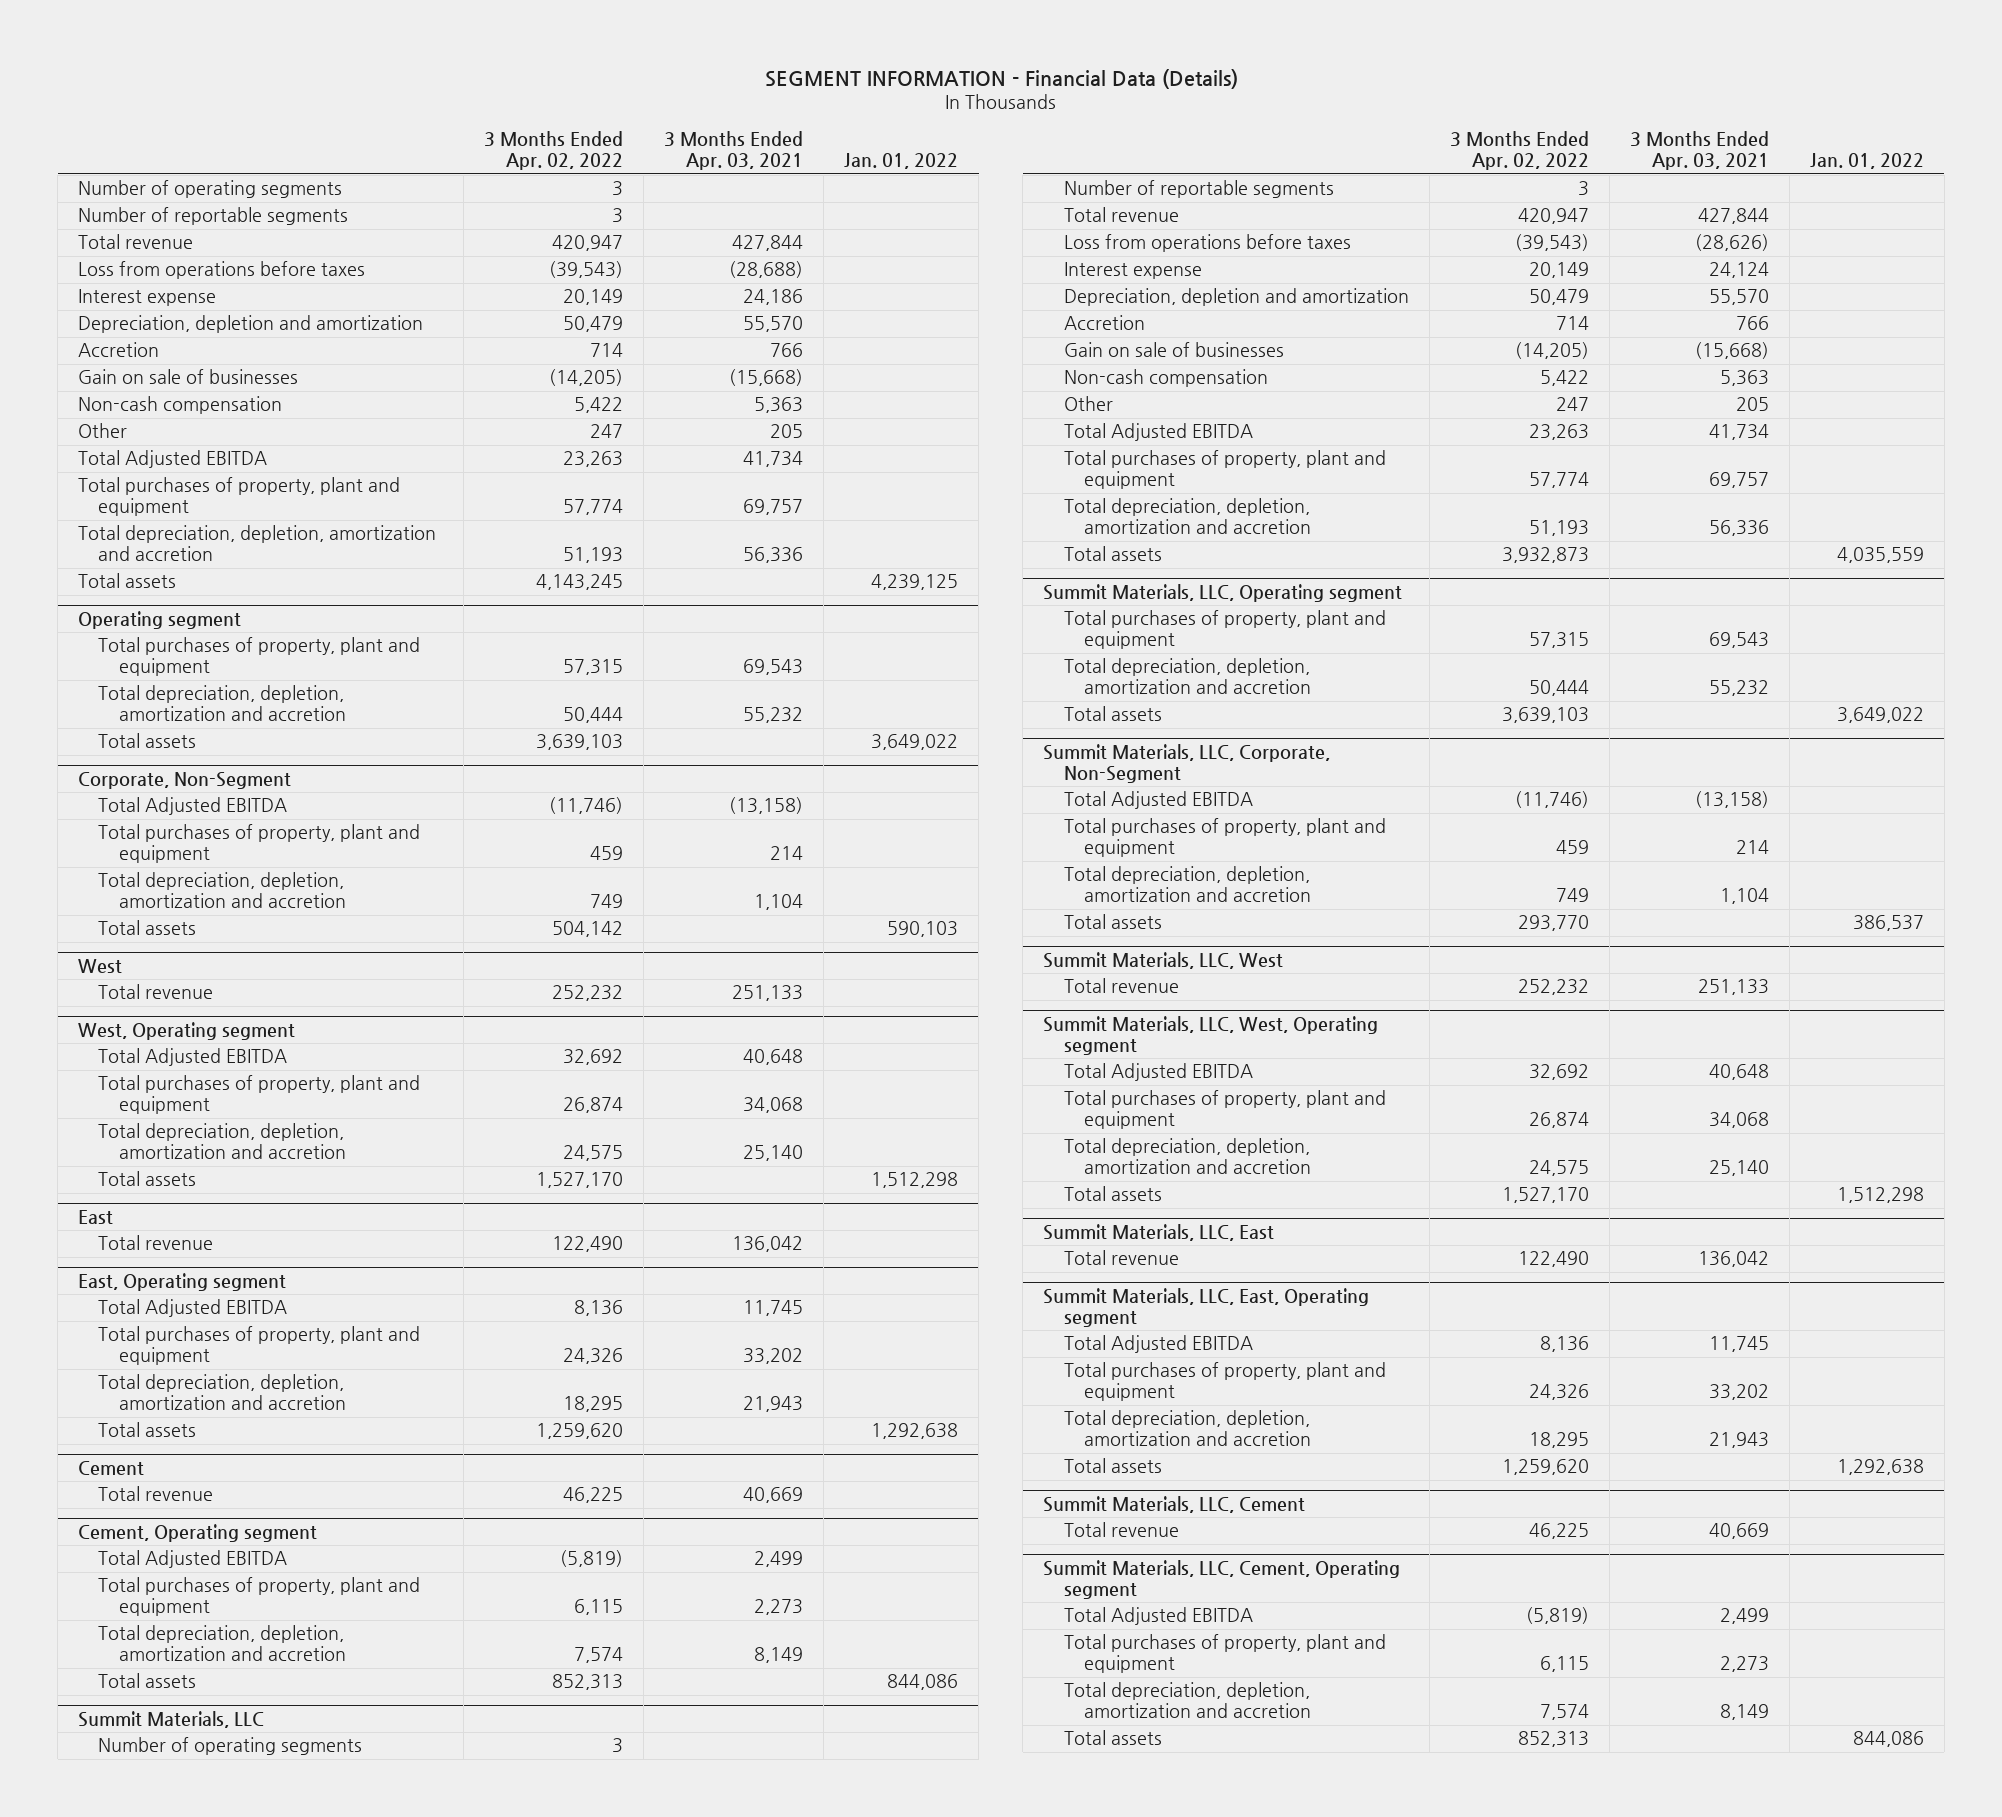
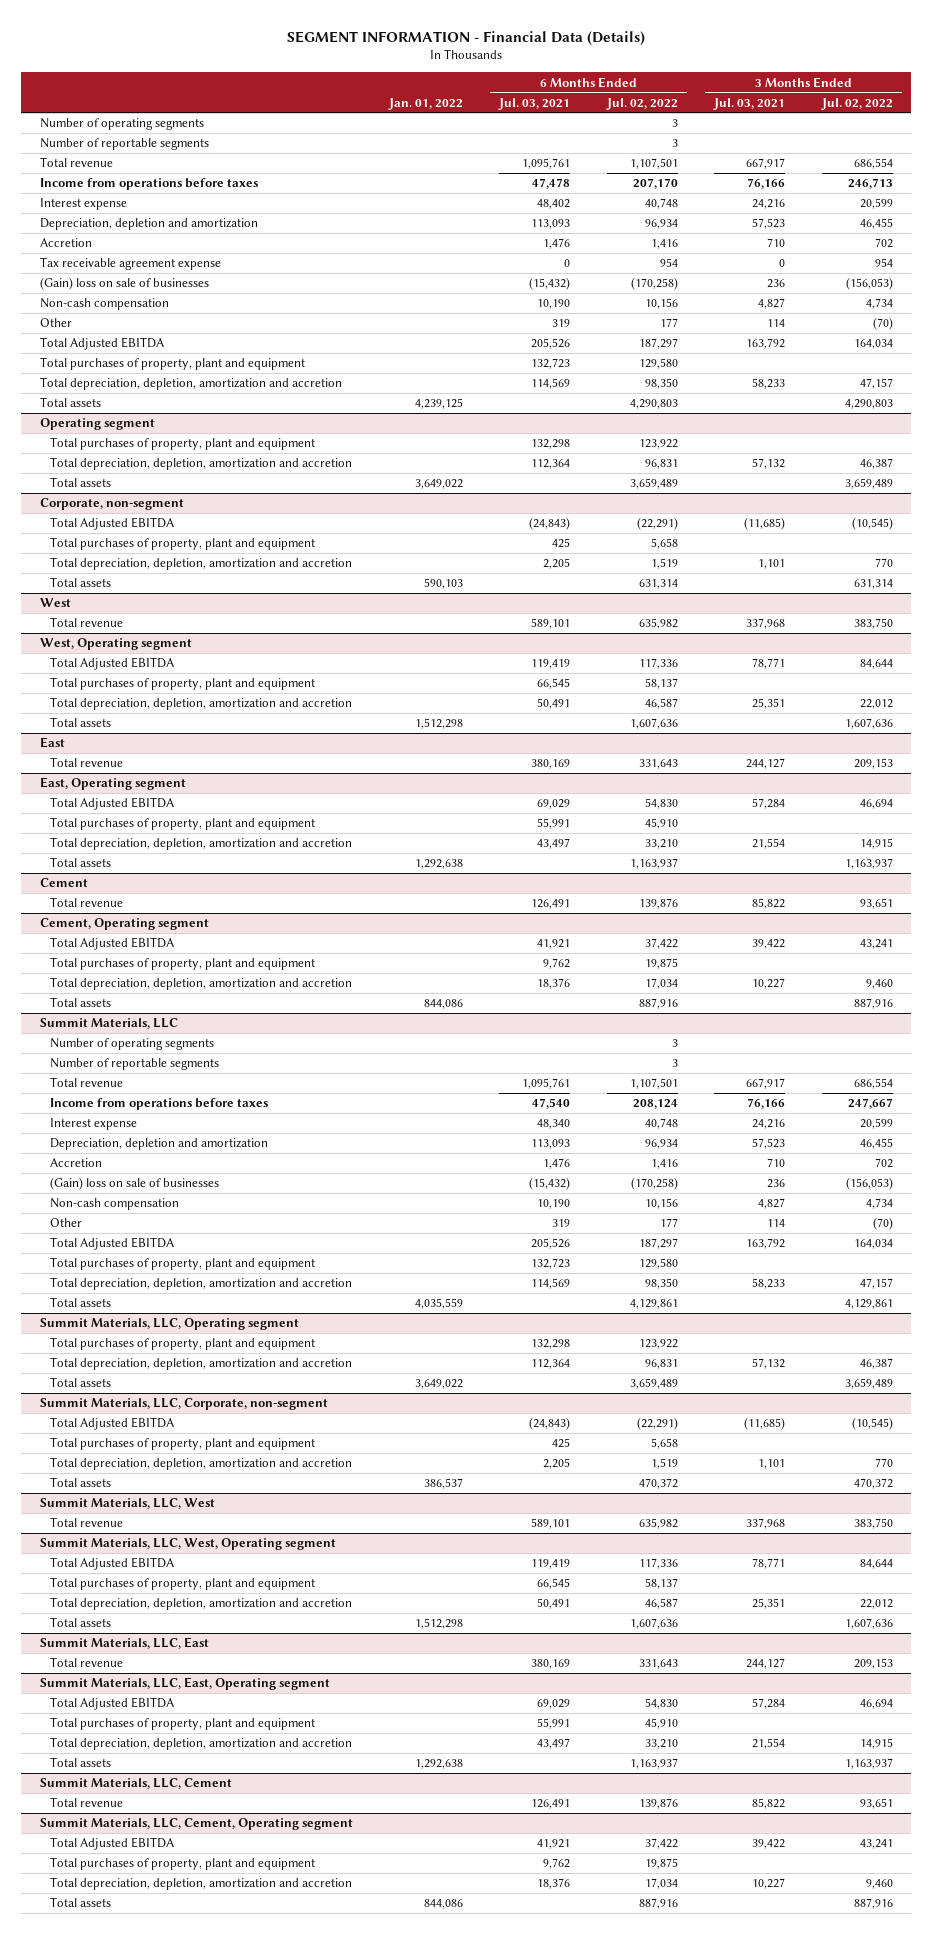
- | 3 Months Ended Apr. 02, 2022 | 3 Months Ended Apr. 03, 2021 | Jan. 01, 2022
+ | Jan. 01, 2022 | 6 Months Ended Jul. 03, 2021 | 6 Months Ended Jul. 02, 2022 | 3 Months Ended Jul. 03, 2021 | 3 Months Ended Jul. 02, 2022
- Loss from operations before taxes | (39,543) | (28,688) |
+ Income from operations before taxes | | 47,478 | 207,170 | 76,166 | 246,713
- Gain on sale of businesses | (14,205) | (15,668) |
+ Tax receivable agreement expense | | 0 | 954 | 0 | 954
+ (Gain) loss on sale of businesses | | (15,432) | (170,258) | 236 | (156,053)
- Corporate, Non-Segment
+ Corporate, non-segment
@ Summit Materials, LLC
- Loss from operations before taxes | (39,543) | (28,626) |
+ Income from operations before taxes | | 47,540 | 208,124 | 76,166 | 247,667
- Gain on sale of businesses | (14,205) | (15,668) |
+ (Gain) loss on sale of businesses | | (15,432) | (170,258) | 236 | (156,053)
- Summit Materials, LLC, Corporate, Non-Segment
+ Summit Materials, LLC, Corporate, non-segment

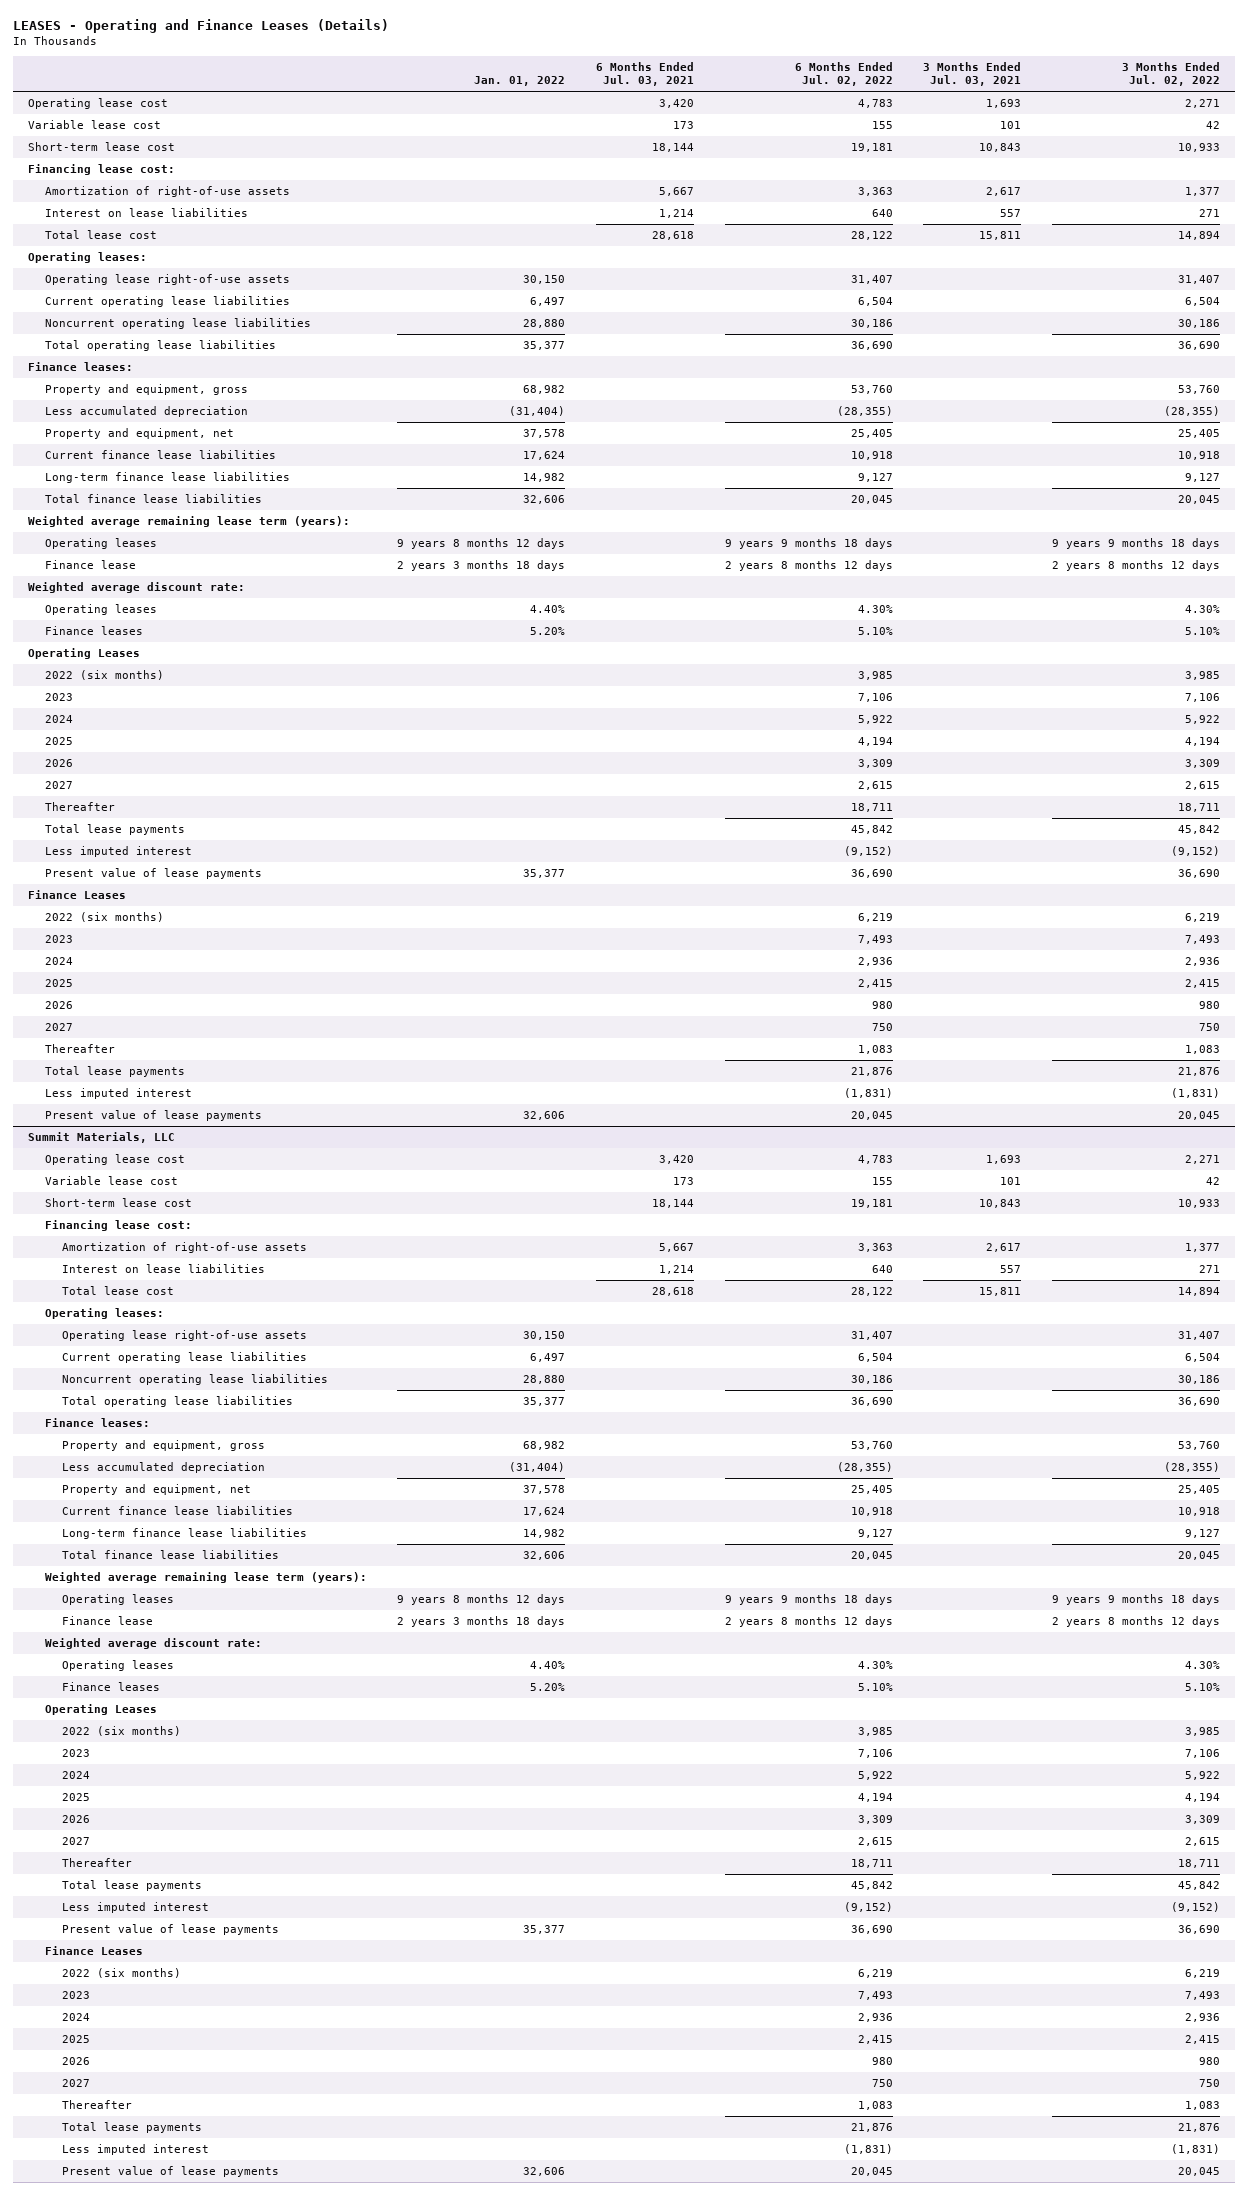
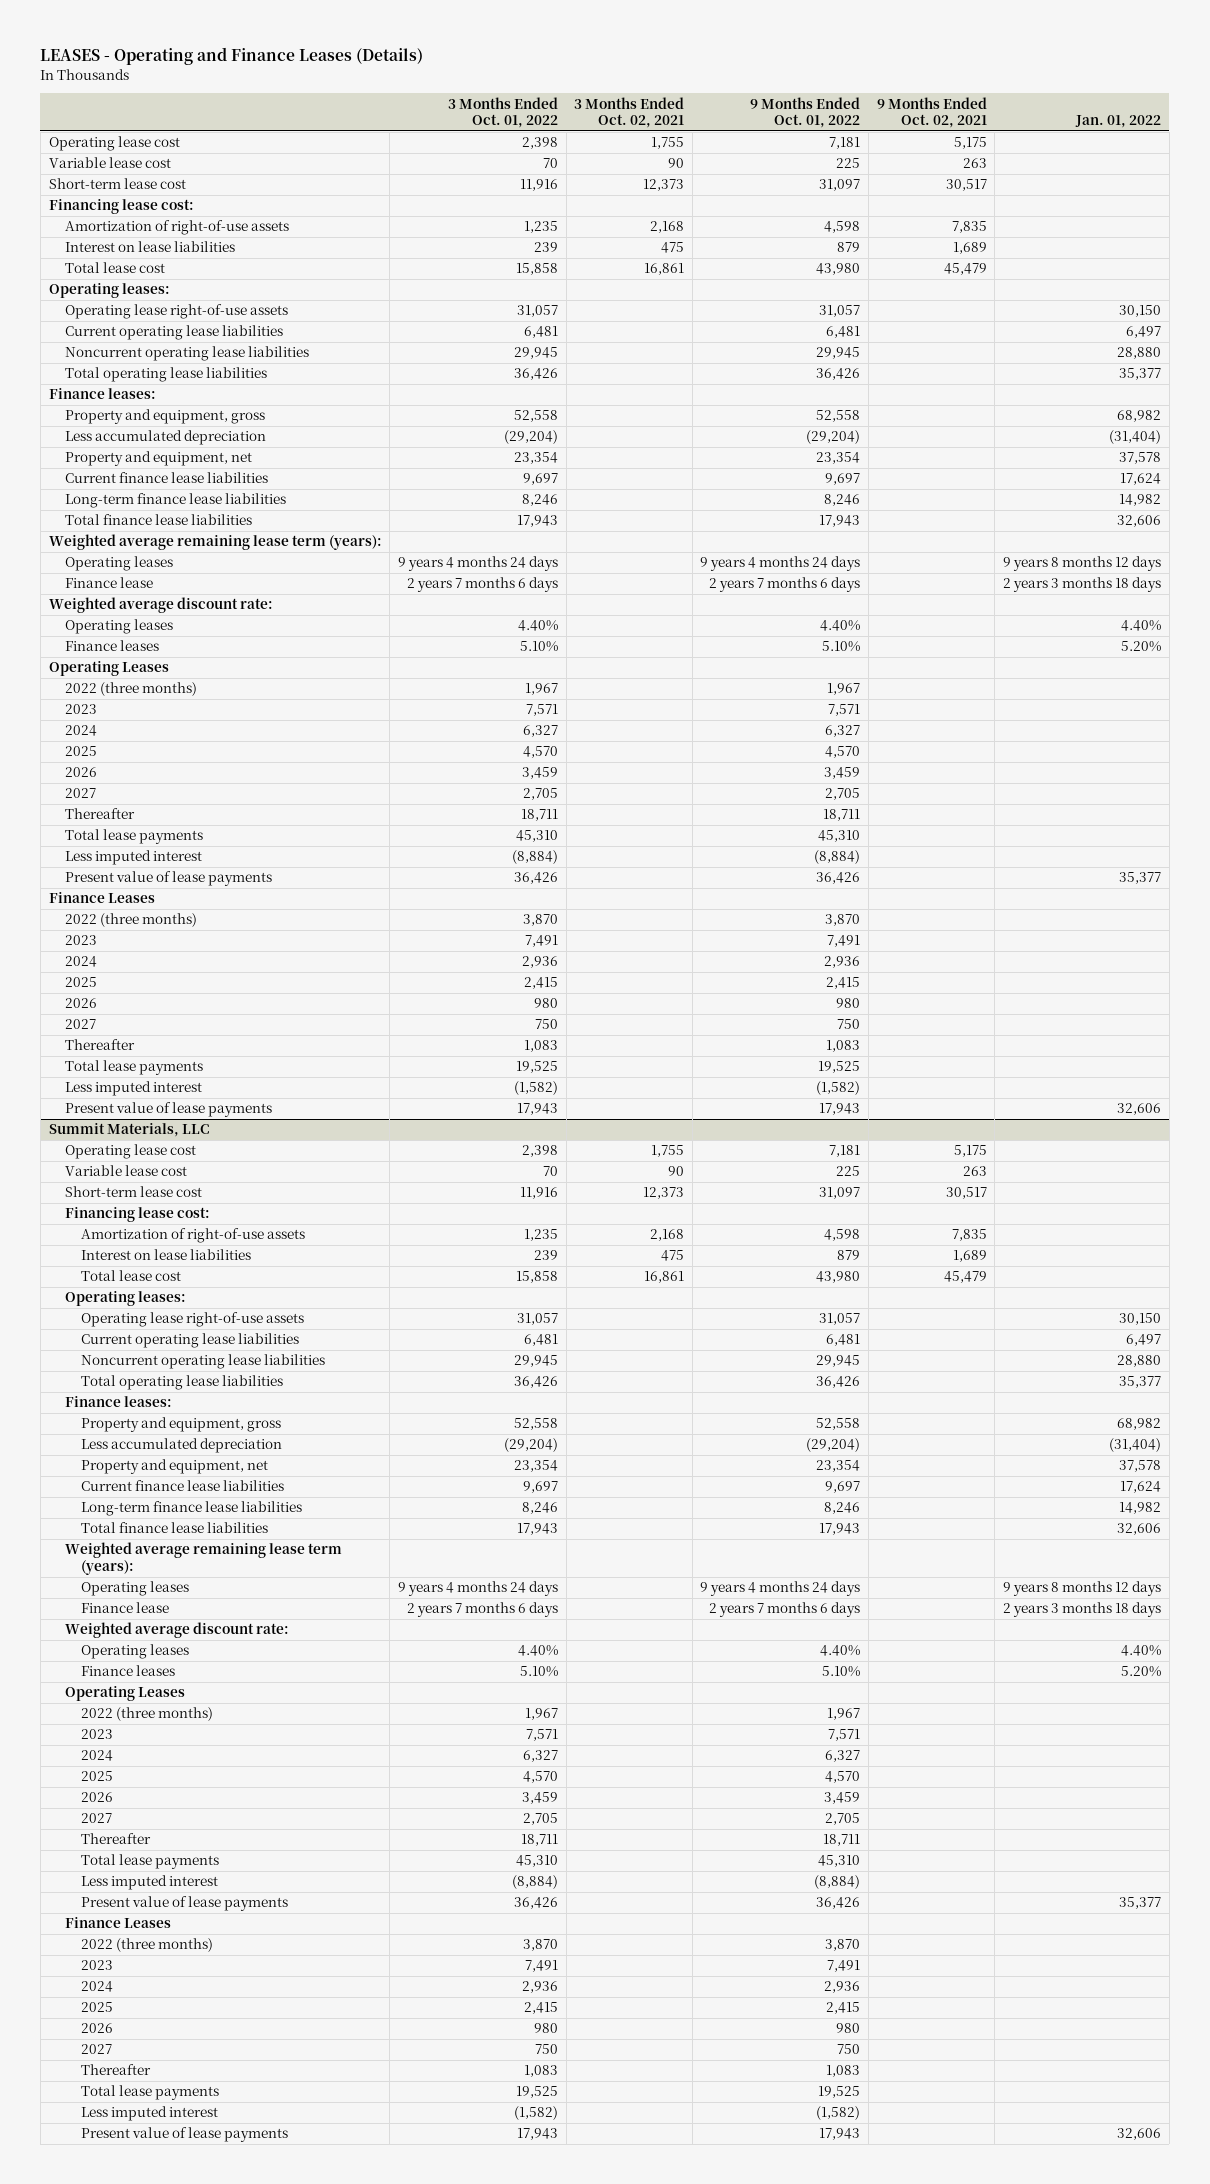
- | Jan. 01, 2022 | 6 Months Ended Jul. 03, 2021 | 6 Months Ended Jul. 02, 2022 | 3 Months Ended Jul. 03, 2021 | 3 Months Ended Jul. 02, 2022
+ | 3 Months Ended Oct. 01, 2022 | 3 Months Ended Oct. 02, 2021 | 9 Months Ended Oct. 01, 2022 | 9 Months Ended Oct. 02, 2021 | Jan. 01, 2022
- 2022 (six months) | | | 3,985 | | 3,985
+ 2022 (three months) | 1,967 | | 1,967 | |
- 2022 (six months) | | | 6,219 | | 6,219
+ 2022 (three months) | 3,870 | | 3,870 | |
@ Summit Materials, LLC
- 2022 (six months) | | | 3,985 | | 3,985
+ 2022 (three months) | 1,967 | | 1,967 | |
- 2022 (six months) | | | 6,219 | | 6,219
+ 2022 (three months) | 3,870 | | 3,870 | |

